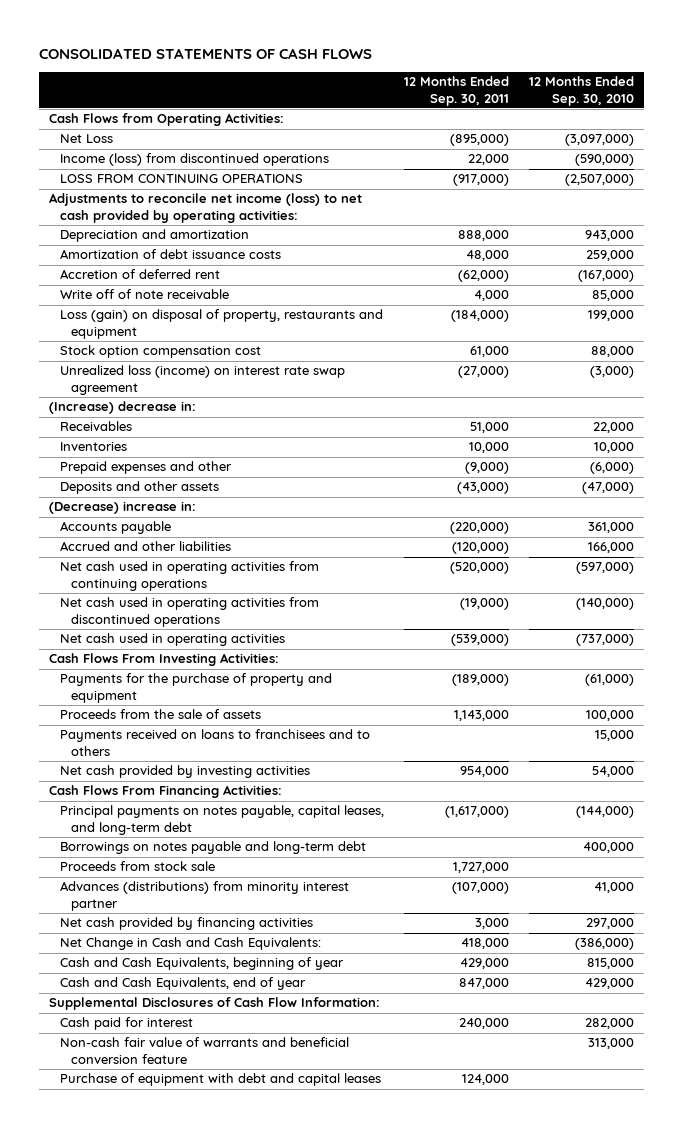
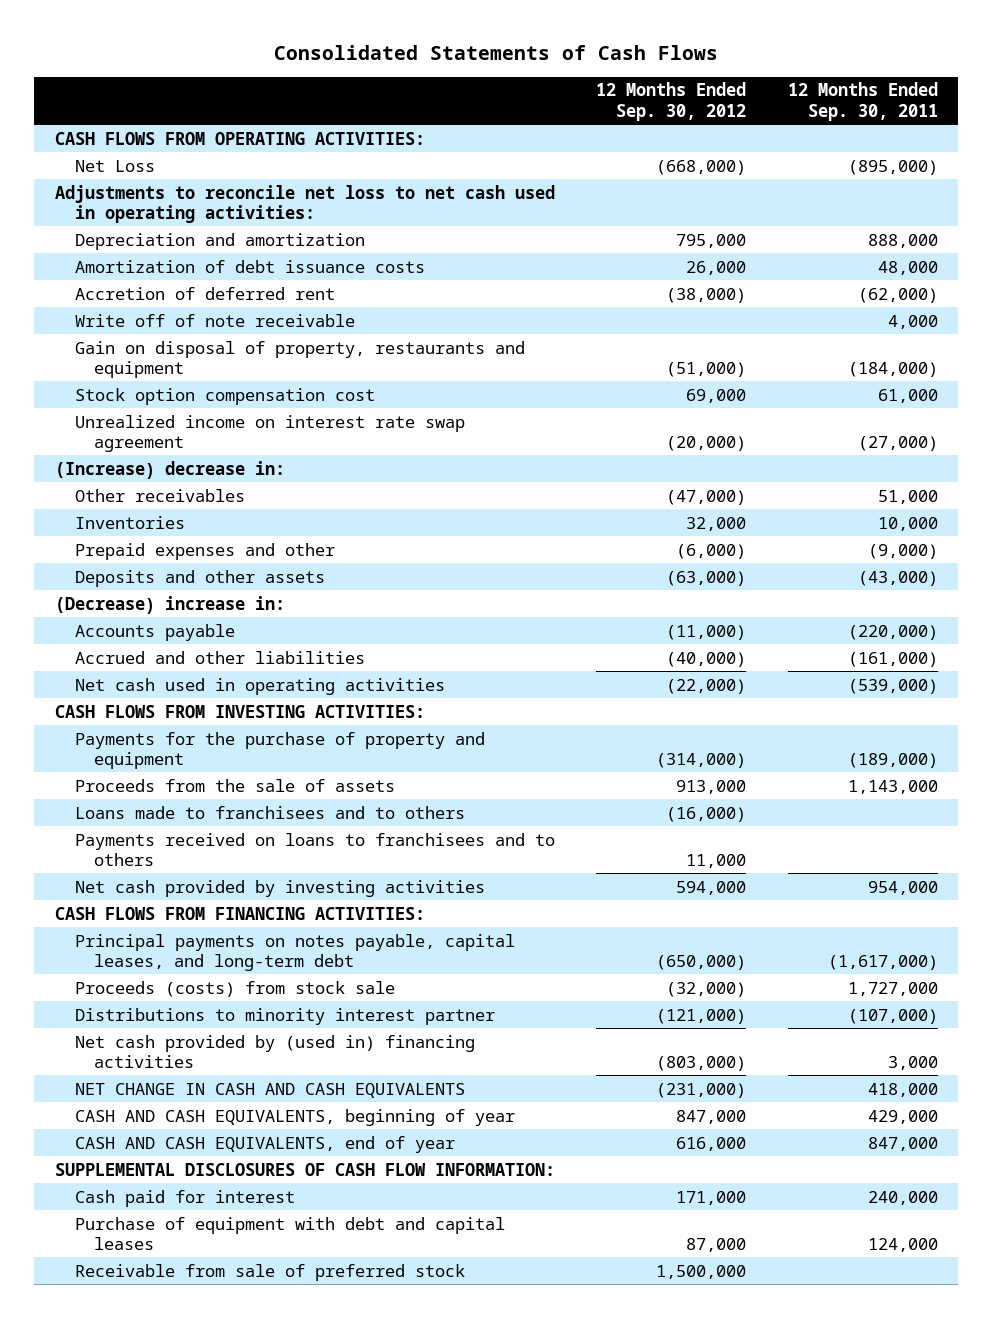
- CONSOLIDATED STATEMENTS OF CASH FLOWS
+ Consolidated Statements of Cash Flows
- | 12 Months Ended Sep. 30, 2011 | 12 Months Ended Sep. 30, 2010
+ | 12 Months Ended Sep. 30, 2012 | 12 Months Ended Sep. 30, 2011
- Cash Flows from Operating Activities:
+ CASH FLOWS FROM OPERATING ACTIVITIES:
- Income (loss) from discontinued operations | 22,000 | (590,000)
- LOSS FROM CONTINUING OPERATIONS | (917,000) | (2,507,000)
- Adjustments to reconcile net income (loss) to net cash provided by operating activities:
+ Adjustments to reconcile net loss to net cash used in operating activities:
- Loss (gain) on disposal of property, restaurants and equipment | (184,000) | 199,000
+ Gain on disposal of property, restaurants and equipment | (51,000) | (184,000)
- Unrealized loss (income) on interest rate swap agreement | (27,000) | (3,000)
+ Unrealized income on interest rate swap agreement | (20,000) | (27,000)
- Receivables | 51,000 | 22,000
+ Other receivables | (47,000) | 51,000
- Accrued and other liabilities | (120,000) | 166,000
- Net cash used in operating activities from continuing operations | (520,000) | (597,000)
- Net cash used in operating activities from discontinued operations | (19,000) | (140,000)
+ Accrued and other liabilities | (40,000) | (161,000)
- Cash Flows From Investing Activities:
+ CASH FLOWS FROM INVESTING ACTIVITIES:
+ Loans made to franchisees and to others | (16,000) |
- Cash Flows From Financing Activities:
+ CASH FLOWS FROM FINANCING ACTIVITIES:
- Borrowings on notes payable and long-term debt | | 400,000
- Proceeds from stock sale | 1,727,000 |
- Advances (distributions) from minority interest partner | (107,000) | 41,000
- Net cash provided by financing activities | 3,000 | 297,000
- Net Change in Cash and Cash Equivalents: | 418,000 | (386,000)
- Cash and Cash Equivalents, beginning of year | 429,000 | 815,000
- Cash and Cash Equivalents, end of year | 847,000 | 429,000
- Supplemental Disclosures of Cash Flow Information:
+ Proceeds (costs) from stock sale | (32,000) | 1,727,000
+ Distributions to minority interest partner | (121,000) | (107,000)
+ Net cash provided by (used in) financing activities | (803,000) | 3,000
+ NET CHANGE IN CASH AND CASH EQUIVALENTS | (231,000) | 418,000
+ CASH AND CASH EQUIVALENTS, beginning of year | 847,000 | 429,000
+ CASH AND CASH EQUIVALENTS, end of year | 616,000 | 847,000
+ SUPPLEMENTAL DISCLOSURES OF CASH FLOW INFORMATION:
- Non-cash fair value of warrants and beneficial conversion feature | | 313,000
+ Receivable from sale of preferred stock | 1,500,000 |

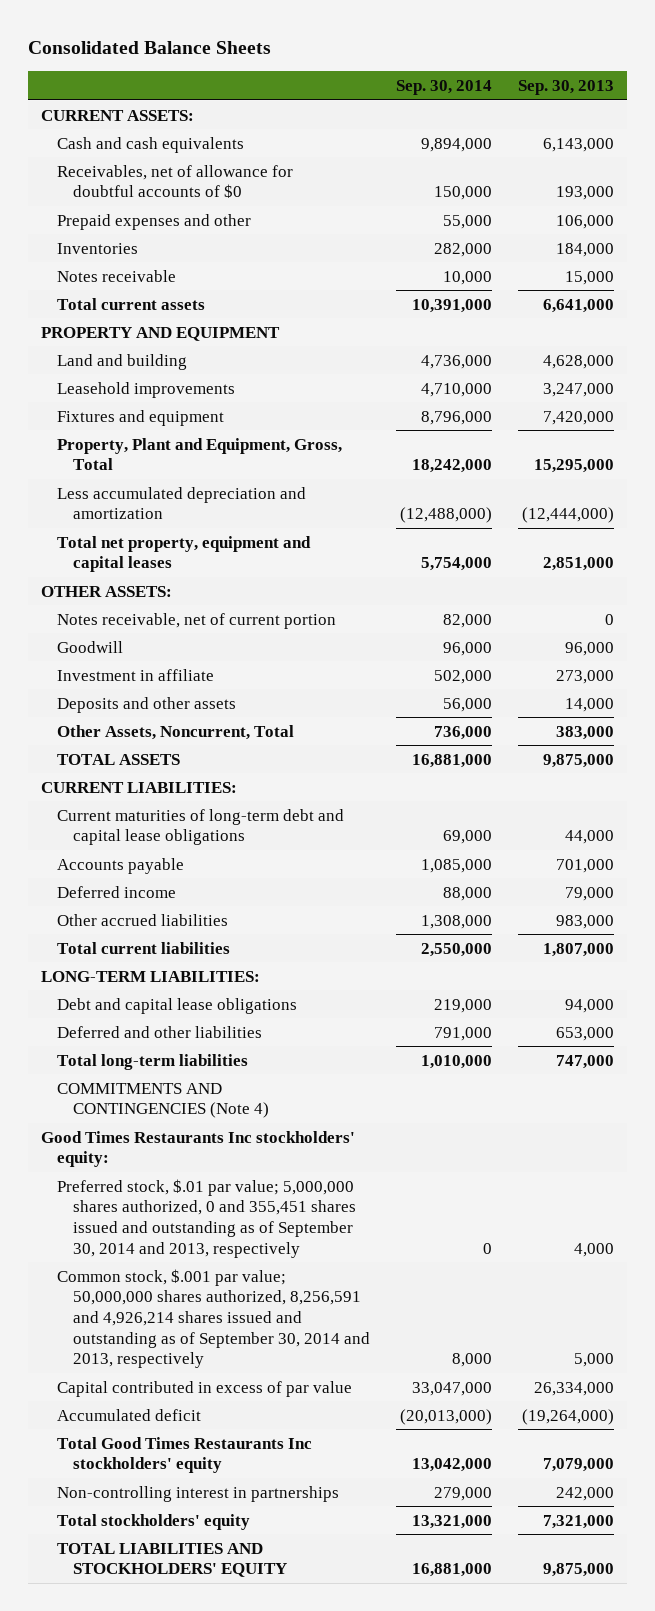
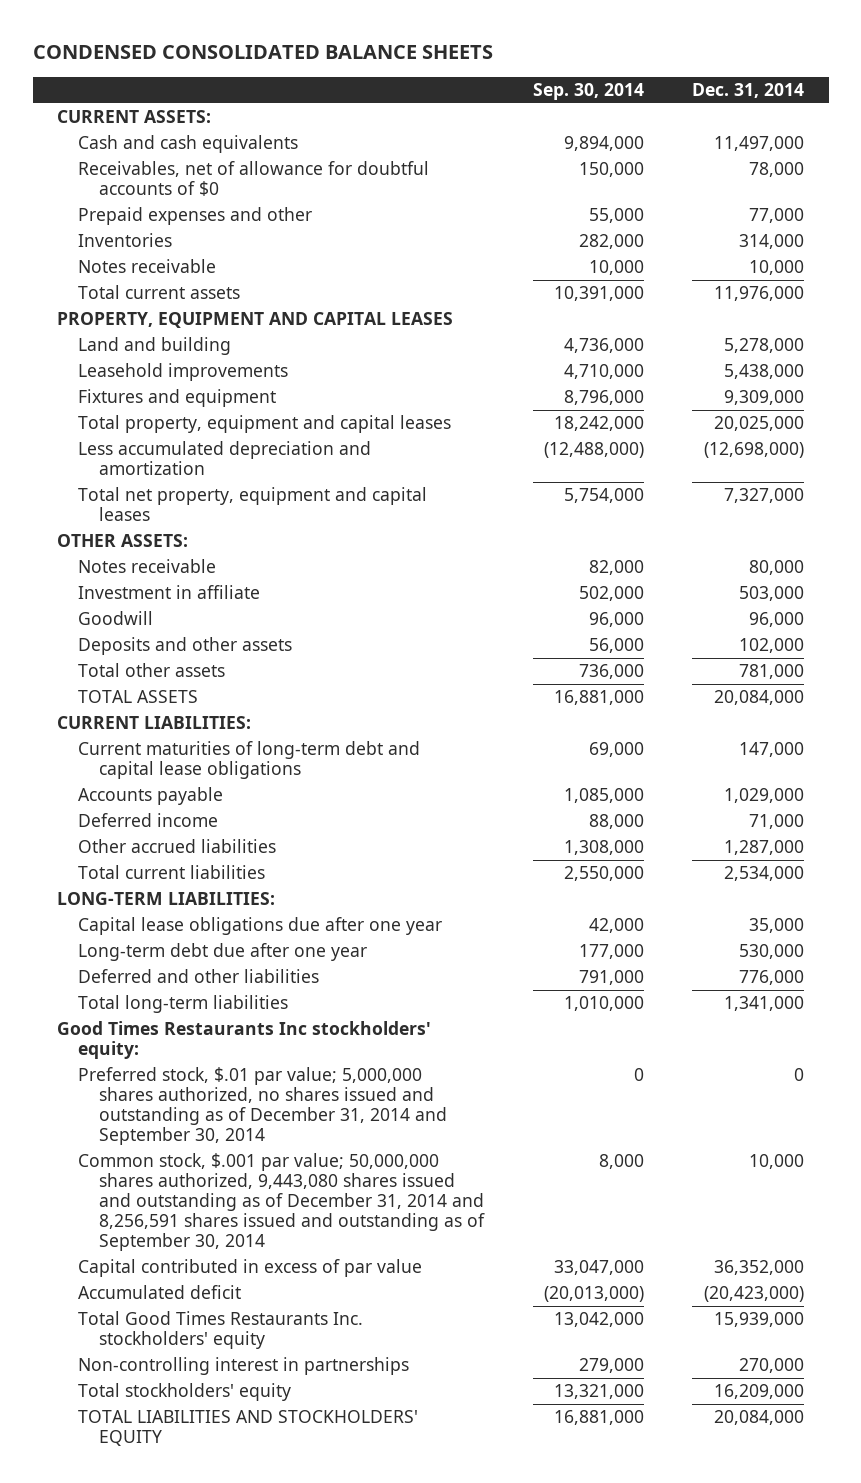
- Consolidated Balance Sheets
+ CONDENSED CONSOLIDATED BALANCE SHEETS
- | Sep. 30, 2014 | Sep. 30, 2013
+ | Sep. 30, 2014 | Dec. 31, 2014
- PROPERTY AND EQUIPMENT
+ PROPERTY, EQUIPMENT AND CAPITAL LEASES
- Property, Plant and Equipment, Gross, Total | 18,242,000 | 15,295,000
+ Total property, equipment and capital leases | 18,242,000 | 20,025,000
- Notes receivable, net of current portion | 82,000 | 0
+ Notes receivable | 82,000 | 80,000
moved down: Goodwill | 96,000 | 96,000
- Other Assets, Noncurrent, Total | 736,000 | 383,000
+ Total other assets | 736,000 | 781,000
- Debt and capital lease obligations | 219,000 | 94,000
+ Capital lease obligations due after one year | 42,000 | 35,000
+ Long-term debt due after one year | 177,000 | 530,000
- COMMITMENTS AND CONTINGENCIES (Note 4)
- Preferred stock, $.01 par value; 5,000,000 shares authorized, 0 and 355,451 shares issued and outstanding as of September 30, 2014 and 2013, respectively | 0 | 4,000
- Common stock, $.001 par value; 50,000,000 shares authorized, 8,256,591 and 4,926,214 shares issued and outstanding as of September 30, 2014 and 2013, respectively | 8,000 | 5,000
+ Preferred stock, $.01 par value; 5,000,000 shares authorized, no shares issued and outstanding as of December 31, 2014 and September 30, 2014 | 0 | 0
+ Common stock, $.001 par value; 50,000,000 shares authorized, 9,443,080 shares issued and outstanding as of December 31, 2014 and 8,256,591 shares issued and outstanding as of September 30, 2014 | 8,000 | 10,000
- Total Good Times Restaurants Inc stockholders' equity | 13,042,000 | 7,079,000
+ Total Good Times Restaurants Inc. stockholders' equity | 13,042,000 | 15,939,000

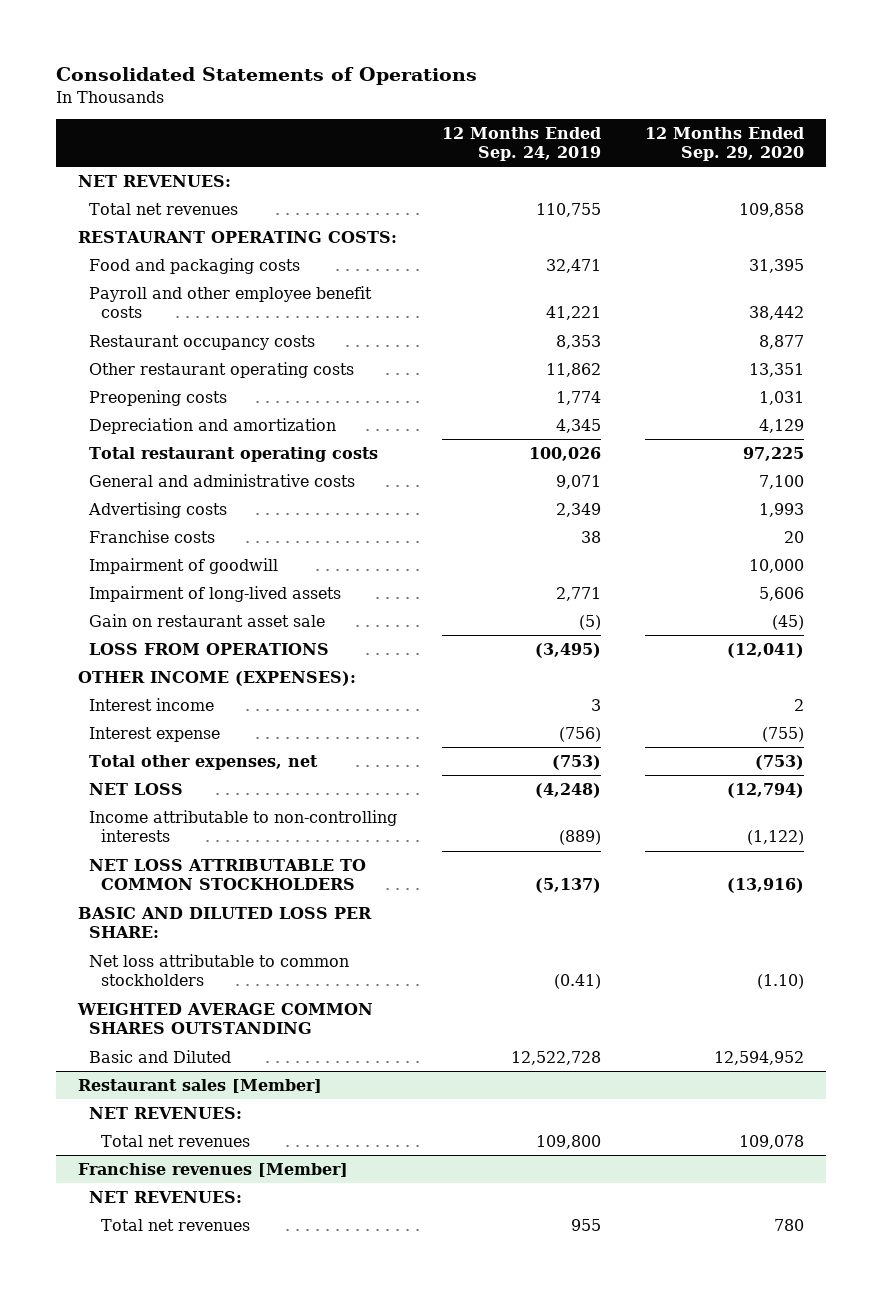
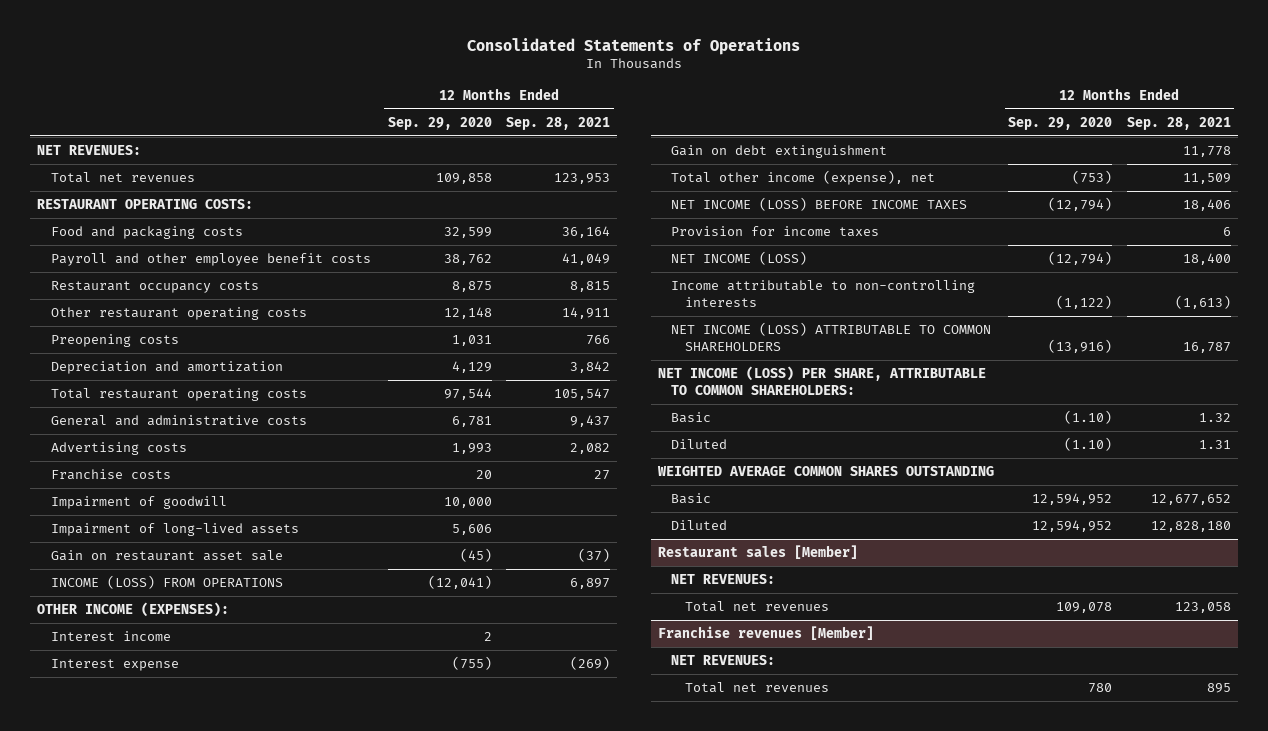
- | 12 Months Ended Sep. 24, 2019 | 12 Months Ended Sep. 29, 2020
+ | 12 Months Ended Sep. 29, 2020 | 12 Months Ended Sep. 28, 2021
- Food and packaging costs | 32,471 | 31,395
- Payroll and other employee benefit costs | 41,221 | 38,442
- Restaurant occupancy costs | 8,353 | 8,877
- Other restaurant operating costs | 11,862 | 13,351
+ Food and packaging costs | 32,599 | 36,164
+ Payroll and other employee benefit costs | 38,762 | 41,049
+ Restaurant occupancy costs | 8,875 | 8,815
+ Other restaurant operating costs | 12,148 | 14,911
- Total restaurant operating costs | 100,026 | 97,225
- General and administrative costs | 9,071 | 7,100
+ Total restaurant operating costs | 97,544 | 105,547
+ General and administrative costs | 6,781 | 9,437
- LOSS FROM OPERATIONS | (3,495) | (12,041)
+ INCOME (LOSS) FROM OPERATIONS | (12,041) | 6,897
- Total other expenses, net | (753) | (753)
- NET LOSS | (4,248) | (12,794)
+ Gain on debt extinguishment | | 11,778
+ Total other income (expense), net | (753) | 11,509
+ NET INCOME (LOSS) BEFORE INCOME TAXES | (12,794) | 18,406
+ Provision for income taxes | | 6
+ NET INCOME (LOSS) | (12,794) | 18,400
- NET LOSS ATTRIBUTABLE TO COMMON STOCKHOLDERS | (5,137) | (13,916)
- BASIC AND DILUTED LOSS PER SHARE:
- Net loss attributable to common stockholders | (0.41) | (1.10)
+ NET INCOME (LOSS) ATTRIBUTABLE TO COMMON SHAREHOLDERS | (13,916) | 16,787
+ NET INCOME (LOSS) PER SHARE, ATTRIBUTABLE TO COMMON SHAREHOLDERS:
+ Basic | (1.10) | 1.32
+ Diluted | (1.10) | 1.31
- Basic and Diluted | 12,522,728 | 12,594,952
+ Basic | 12,594,952 | 12,677,652
+ Diluted | 12,594,952 | 12,828,180

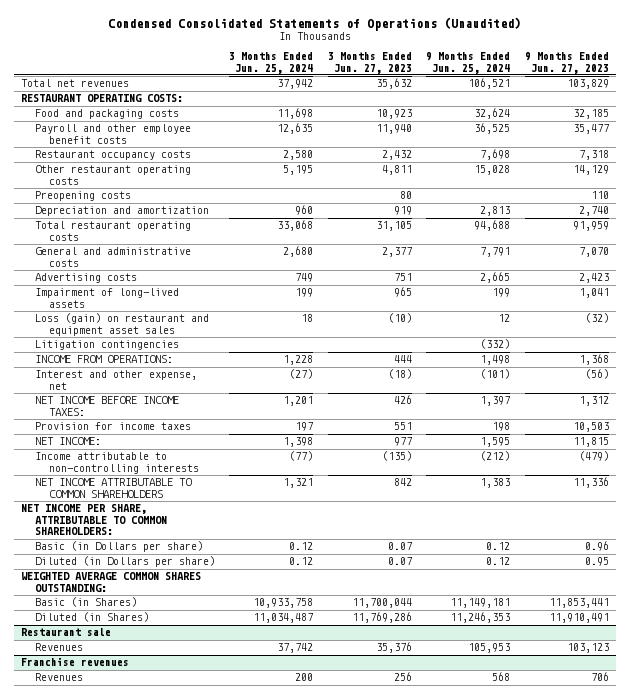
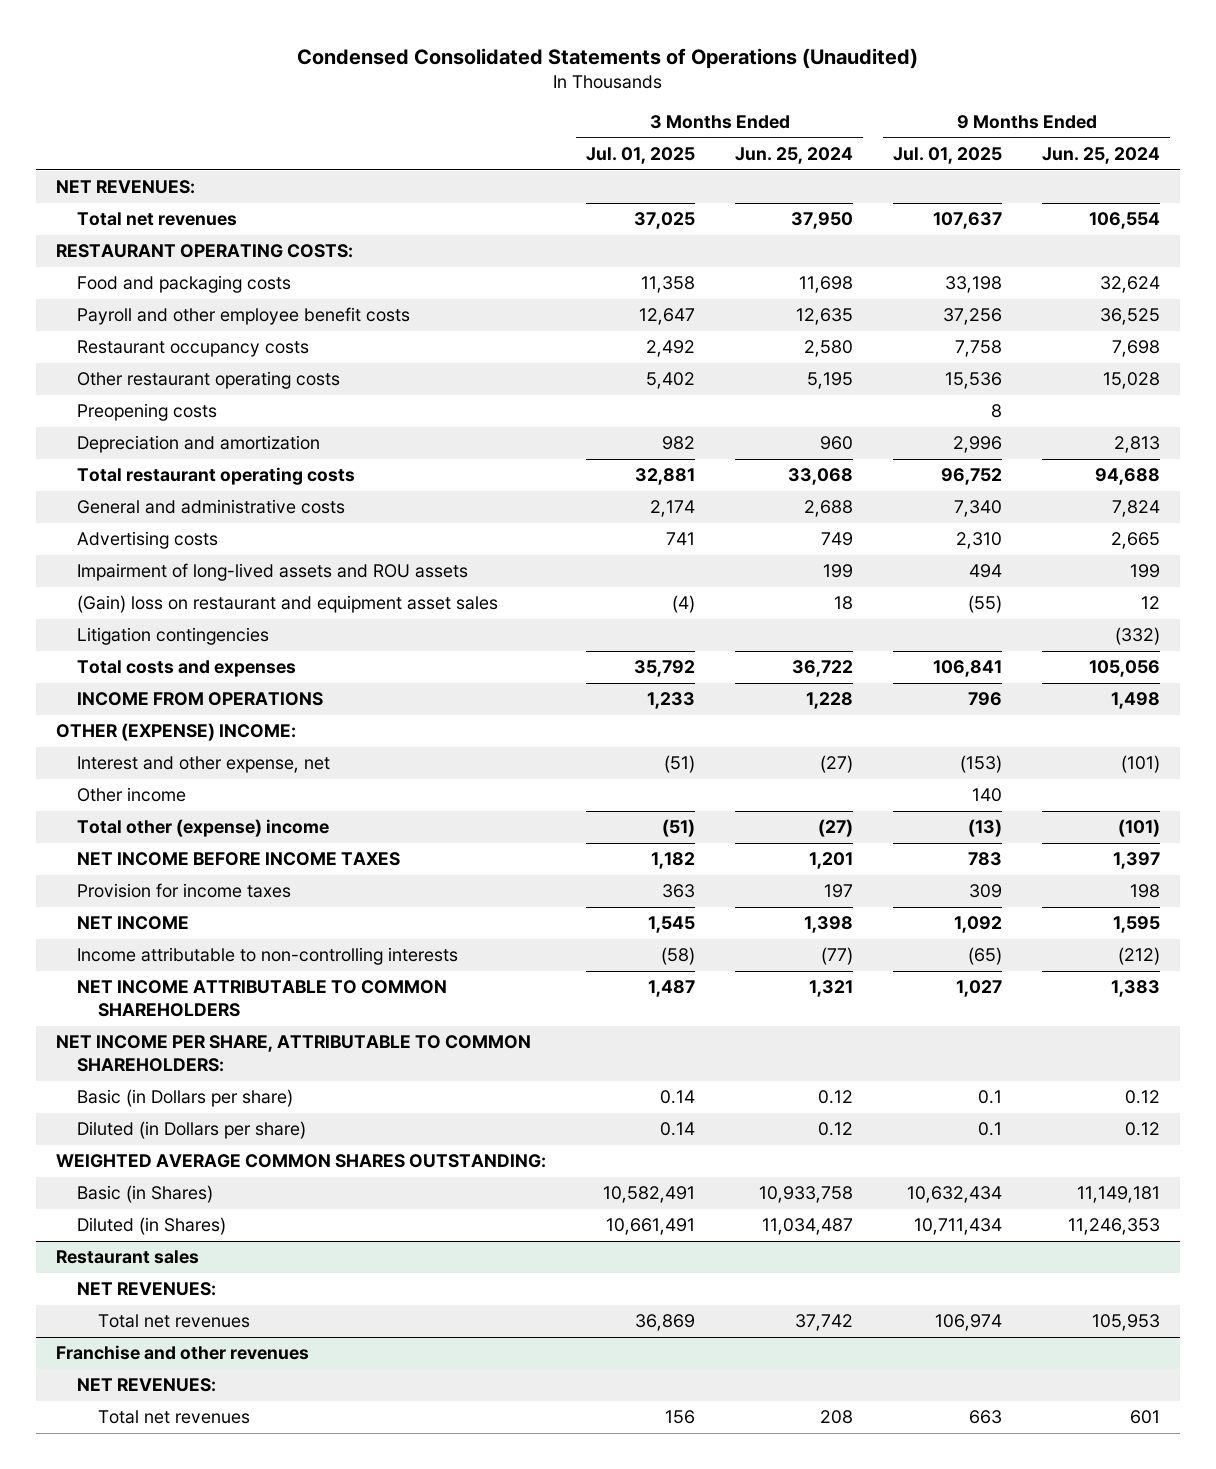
- | 3 Months Ended Jun. 25, 2024 | 3 Months Ended Jun. 27, 2023 | 9 Months Ended Jun. 25, 2024 | 9 Months Ended Jun. 27, 2023
+ | 3 Months Ended Jul. 01, 2025 | 3 Months Ended Jun. 25, 2024 | 9 Months Ended Jul. 01, 2025 | 9 Months Ended Jun. 25, 2024
- Total net revenues | 37,942 | 35,632 | 106,521 | 103,829
+ NET REVENUES:
+ Total net revenues | 37,025 | 37,950 | 107,637 | 106,554
- General and administrative costs | 2,680 | 2,377 | 7,791 | 7,070
+ General and administrative costs | 2,174 | 2,688 | 7,340 | 7,824
- Impairment of long-lived assets | 199 | 965 | 199 | 1,041
- Loss (gain) on restaurant and equipment asset sales | 18 | (10) | 12 | (32)
+ Impairment of long-lived assets and ROU assets | | 199 | 494 | 199
+ (Gain) loss on restaurant and equipment asset sales | (4) | 18 | (55) | 12
- INCOME FROM OPERATIONS: | 1,228 | 444 | 1,498 | 1,368
+ Total costs and expenses | 35,792 | 36,722 | 106,841 | 105,056
+ INCOME FROM OPERATIONS | 1,233 | 1,228 | 796 | 1,498
+ OTHER (EXPENSE) INCOME:
- NET INCOME BEFORE INCOME TAXES: | 1,201 | 426 | 1,397 | 1,312
+ Other income | | | 140 |
+ Total other (expense) income | (51) | (27) | (13) | (101)
+ NET INCOME BEFORE INCOME TAXES | 1,182 | 1,201 | 783 | 1,397
- NET INCOME: | 1,398 | 977 | 1,595 | 11,815
+ NET INCOME | 1,545 | 1,398 | 1,092 | 1,595
- Restaurant sale
- Revenues | 37,742 | 35,376 | 105,953 | 103,123
- Franchise revenues
- Revenues | 200 | 256 | 568 | 706
+ Restaurant sales
+ NET REVENUES:
+ Total net revenues | 36,869 | 37,742 | 106,974 | 105,953
+ Franchise and other revenues
+ NET REVENUES:
+ Total net revenues | 156 | 208 | 663 | 601

